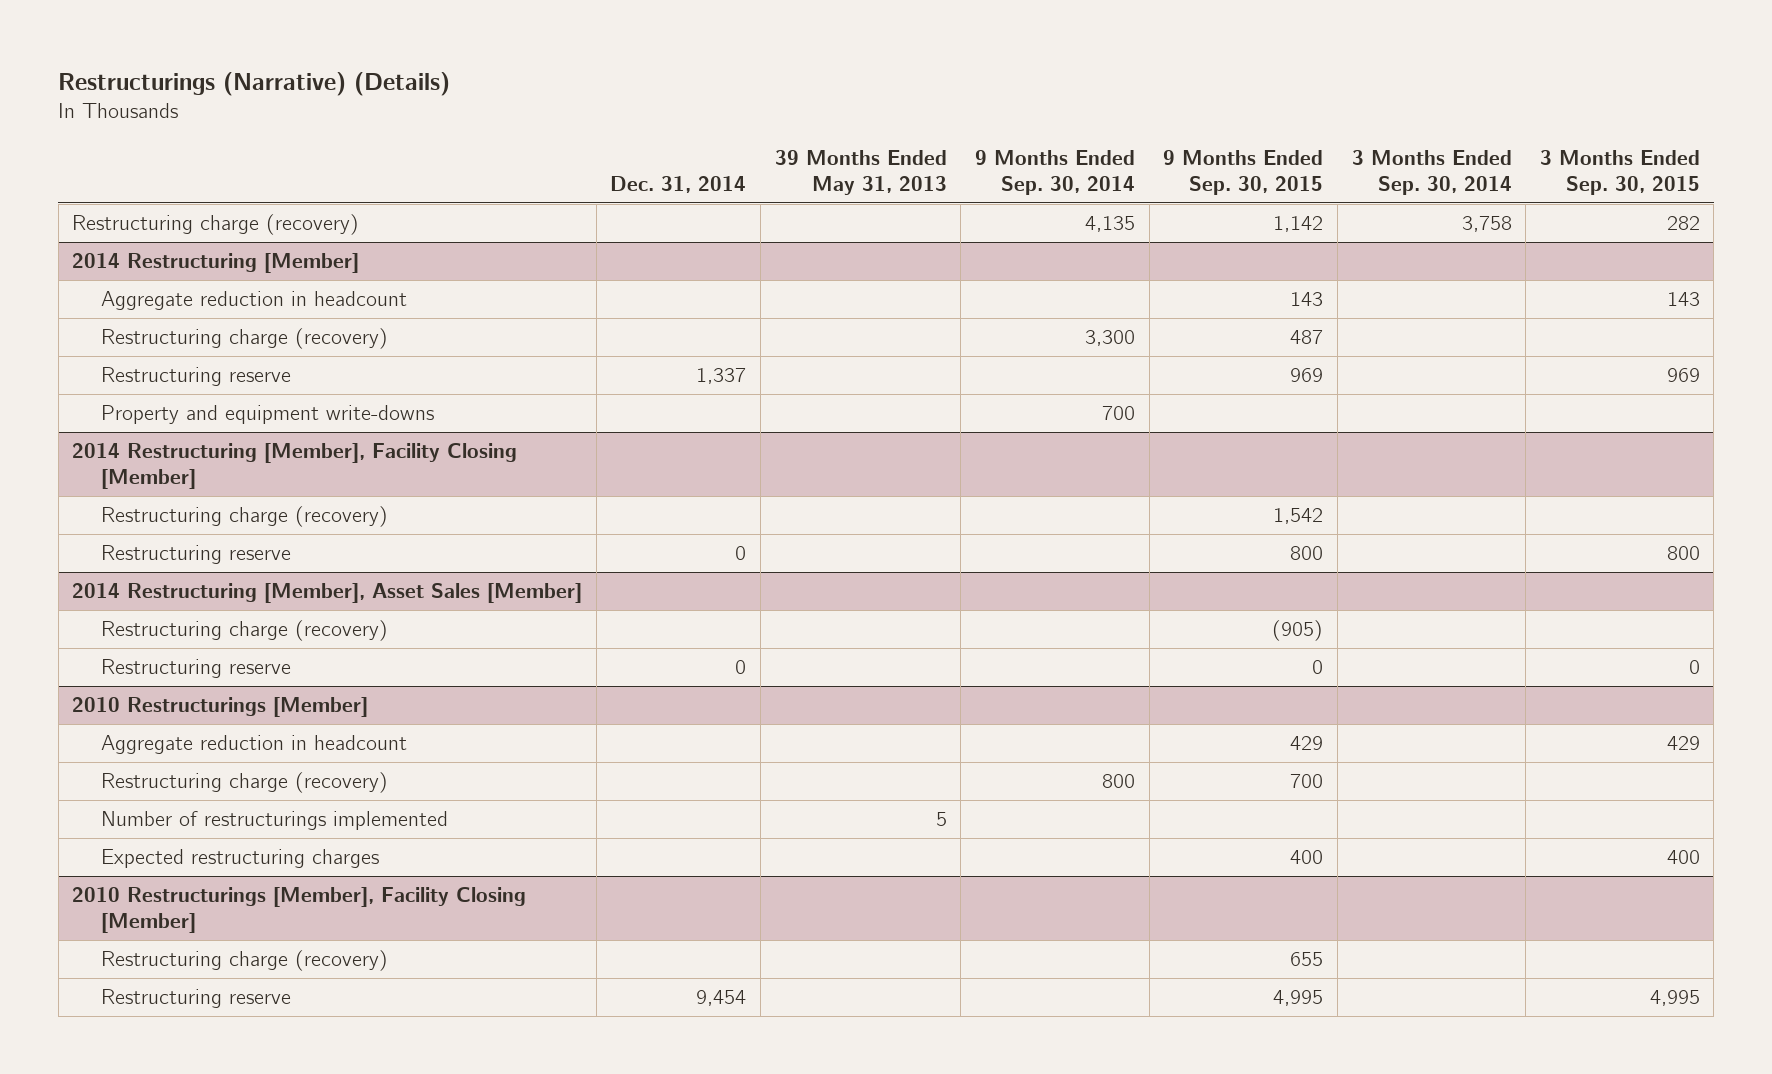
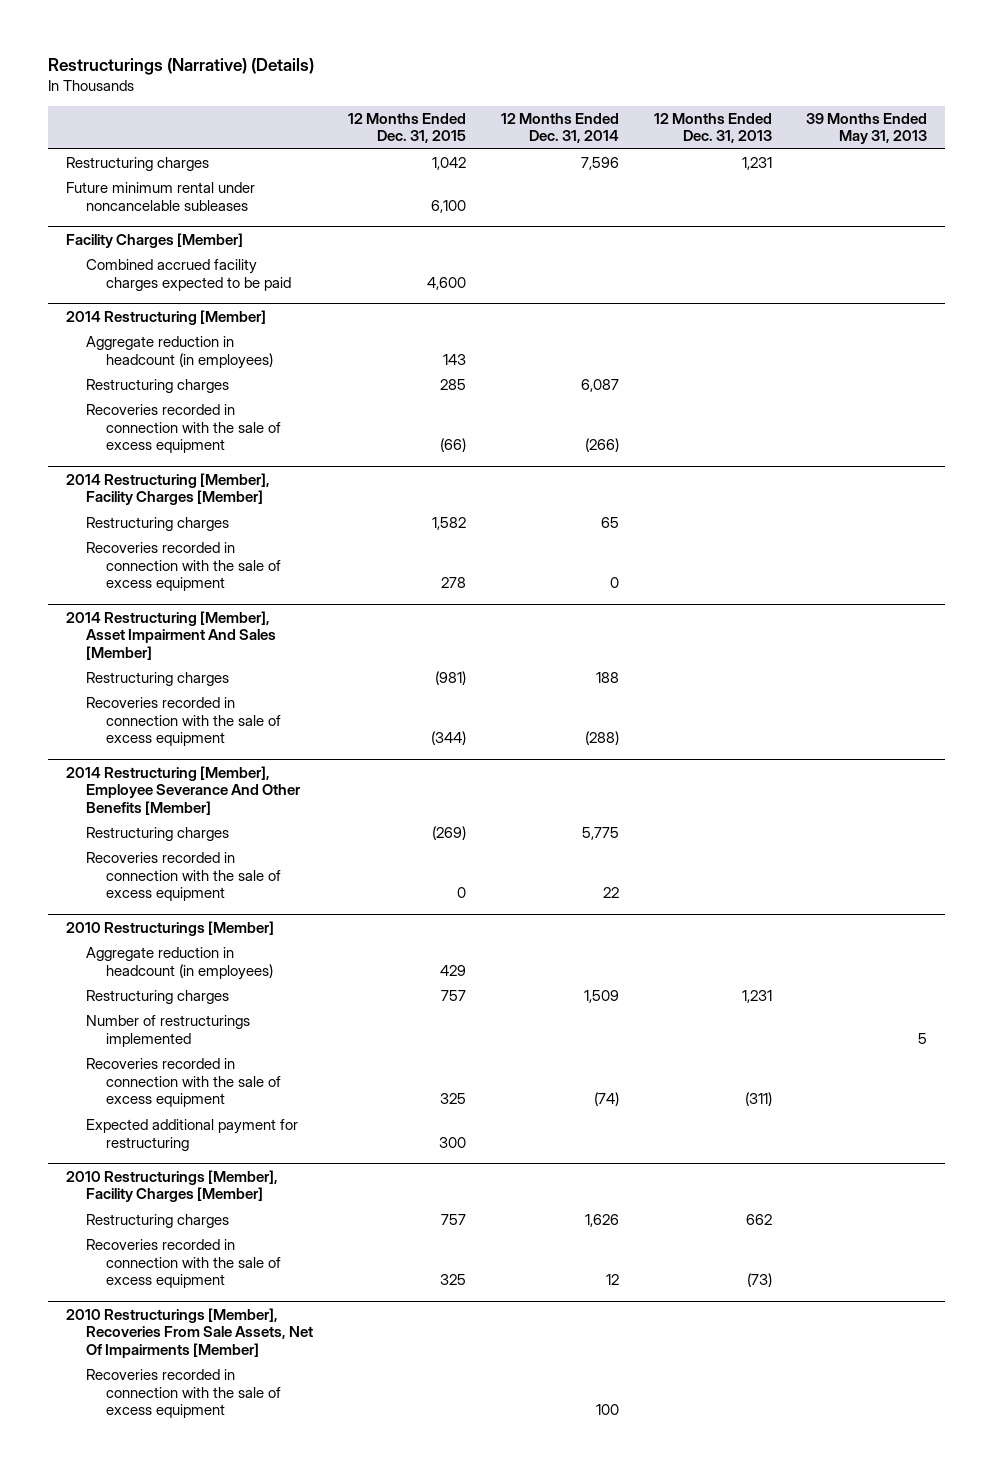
- | Dec. 31, 2014 | 39 Months Ended May 31, 2013 | 9 Months Ended Sep. 30, 2014 | 9 Months Ended Sep. 30, 2015 | 3 Months Ended Sep. 30, 2014 | 3 Months Ended Sep. 30, 2015
+ | 12 Months Ended Dec. 31, 2015 | 12 Months Ended Dec. 31, 2014 | 12 Months Ended Dec. 31, 2013 | 39 Months Ended May 31, 2013
- Restructuring charge (recovery) | | | 4,135 | 1,142 | 3,758 | 282
+ Restructuring charges | 1,042 | 7,596 | 1,231 |
+ Future minimum rental under noncancelable subleases | 6,100 | | |
+ Facility Charges [Member]
+ Combined accrued facility charges expected to be paid | 4,600 | | |
@ 2014 Restructuring [Member]
- Aggregate reduction in headcount | | | | 143 | | 143
- Restructuring charge (recovery) | | | 3,300 | 487 | |
- Restructuring reserve | 1,337 | | | 969 | | 969
- Property and equipment write-downs | | | 700 | | |
- 2014 Restructuring [Member], Facility Closing [Member]
- Restructuring charge (recovery) | | | | 1,542 | |
- Restructuring reserve | 0 | | | 800 | | 800
- 2014 Restructuring [Member], Asset Sales [Member]
- Restructuring charge (recovery) | | | | (905) | |
- Restructuring reserve | 0 | | | 0 | | 0
@ 2014 Restructuring [Member]
+ Aggregate reduction in headcount (in employees) | 143 | | |
+ Restructuring charges | 285 | 6,087 | |
+ Recoveries recorded in connection with the sale of excess equipment | (66) | (266) | |
+ 2014 Restructuring [Member], Facility Charges [Member]
+ Restructuring charges | 1,582 | 65 | |
+ Recoveries recorded in connection with the sale of excess equipment | 278 | 0 | |
+ 2014 Restructuring [Member], Asset Impairment And Sales [Member]
+ Restructuring charges | (981) | 188 | |
+ Recoveries recorded in connection with the sale of excess equipment | (344) | (288) | |
+ 2014 Restructuring [Member], Employee Severance And Other Benefits [Member]
+ Restructuring charges | (269) | 5,775 | |
+ Recoveries recorded in connection with the sale of excess equipment | 0 | 22 | |
@ 2010 Restructurings [Member]
- Aggregate reduction in headcount | | | | 429 | | 429
- Restructuring charge (recovery) | | | 800 | 700 | |
+ Aggregate reduction in headcount (in employees) | 429 | | |
+ Restructuring charges | 757 | 1,509 | 1,231 |
- Expected restructuring charges | | | | 400 | | 400
- 2010 Restructurings [Member], Facility Closing [Member]
- Restructuring charge (recovery) | | | | 655 | |
- Restructuring reserve | 9,454 | | | 4,995 | | 4,995
@ 2010 Restructurings [Member]
+ Recoveries recorded in connection with the sale of excess equipment | 325 | (74) | (311) |
+ Expected additional payment for restructuring | 300 | | |
+ 2010 Restructurings [Member], Facility Charges [Member]
+ Restructuring charges | 757 | 1,626 | 662 |
+ Recoveries recorded in connection with the sale of excess equipment | 325 | 12 | (73) |
+ 2010 Restructurings [Member], Recoveries From Sale Assets, Net Of Impairments [Member]
+ Recoveries recorded in connection with the sale of excess equipment | | 100 | |

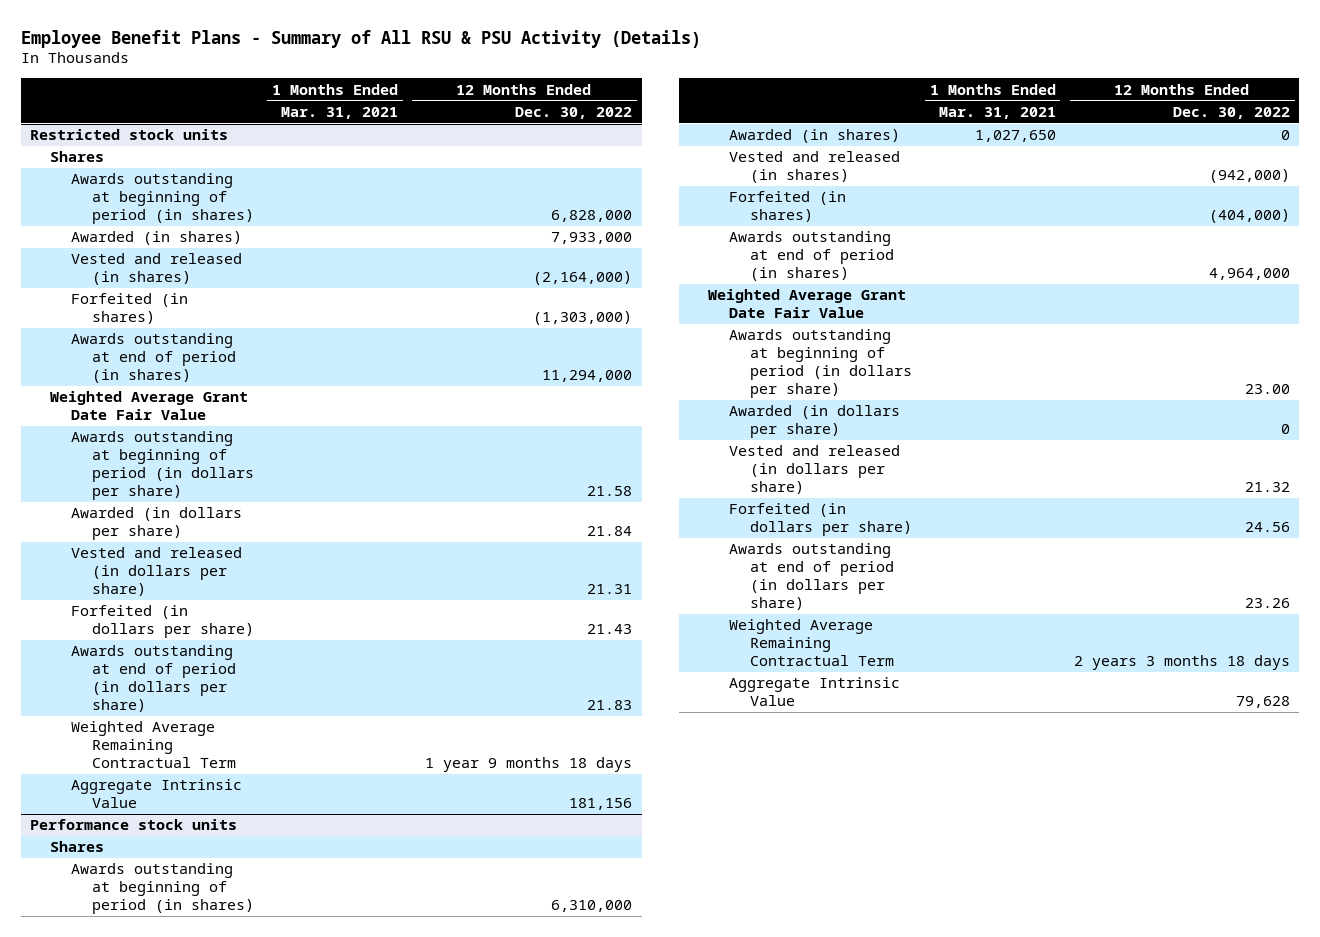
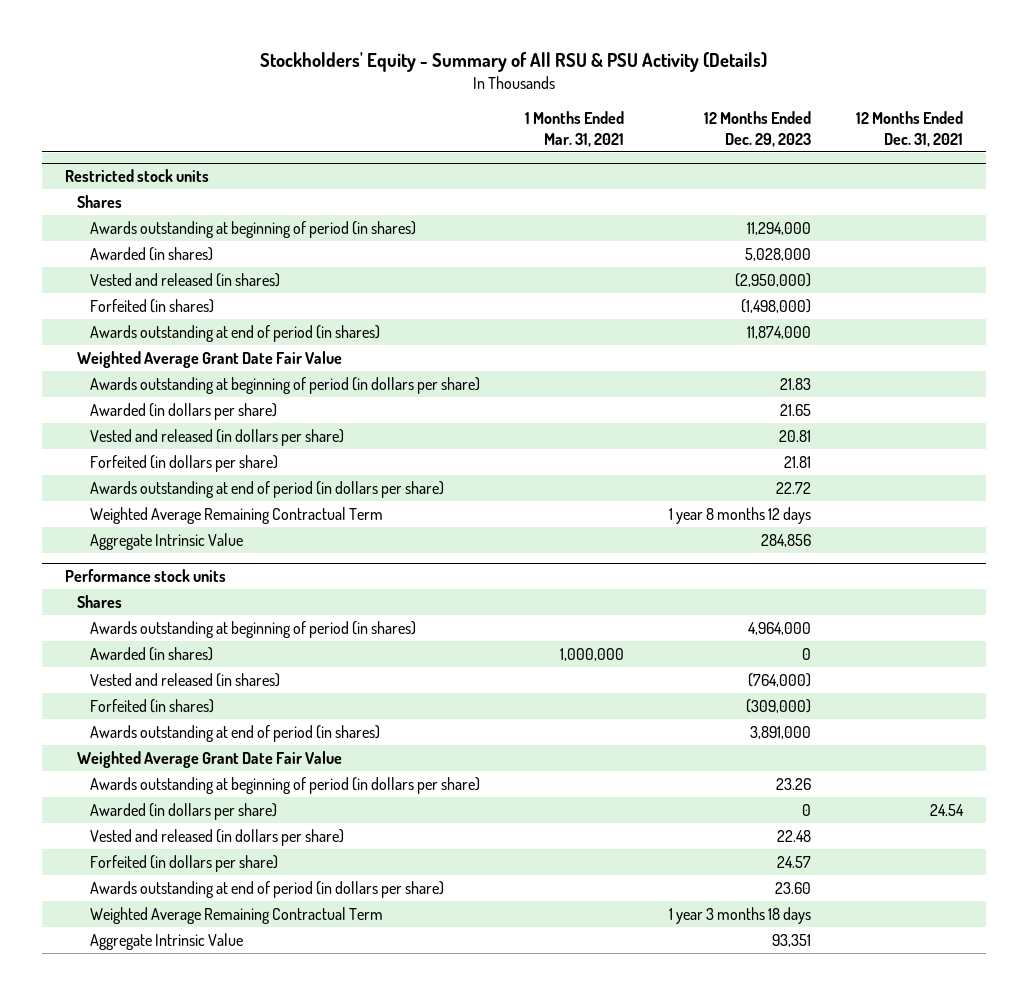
- Employee Benefit Plans - Summary of All RSU & PSU Activity (Details)
+ Stockholders' Equity - Summary of All RSU & PSU Activity (Details)
- | 1 Months Ended Mar. 31, 2021 | 12 Months Ended Dec. 30, 2022
+ | 1 Months Ended Mar. 31, 2021 | 12 Months Ended Dec. 29, 2023 | 12 Months Ended Dec. 31, 2021
@ Performance stock units
- Awarded (in shares) | 1,027,650 | 0
+ Awarded (in shares) | 1,000,000 | 0 |

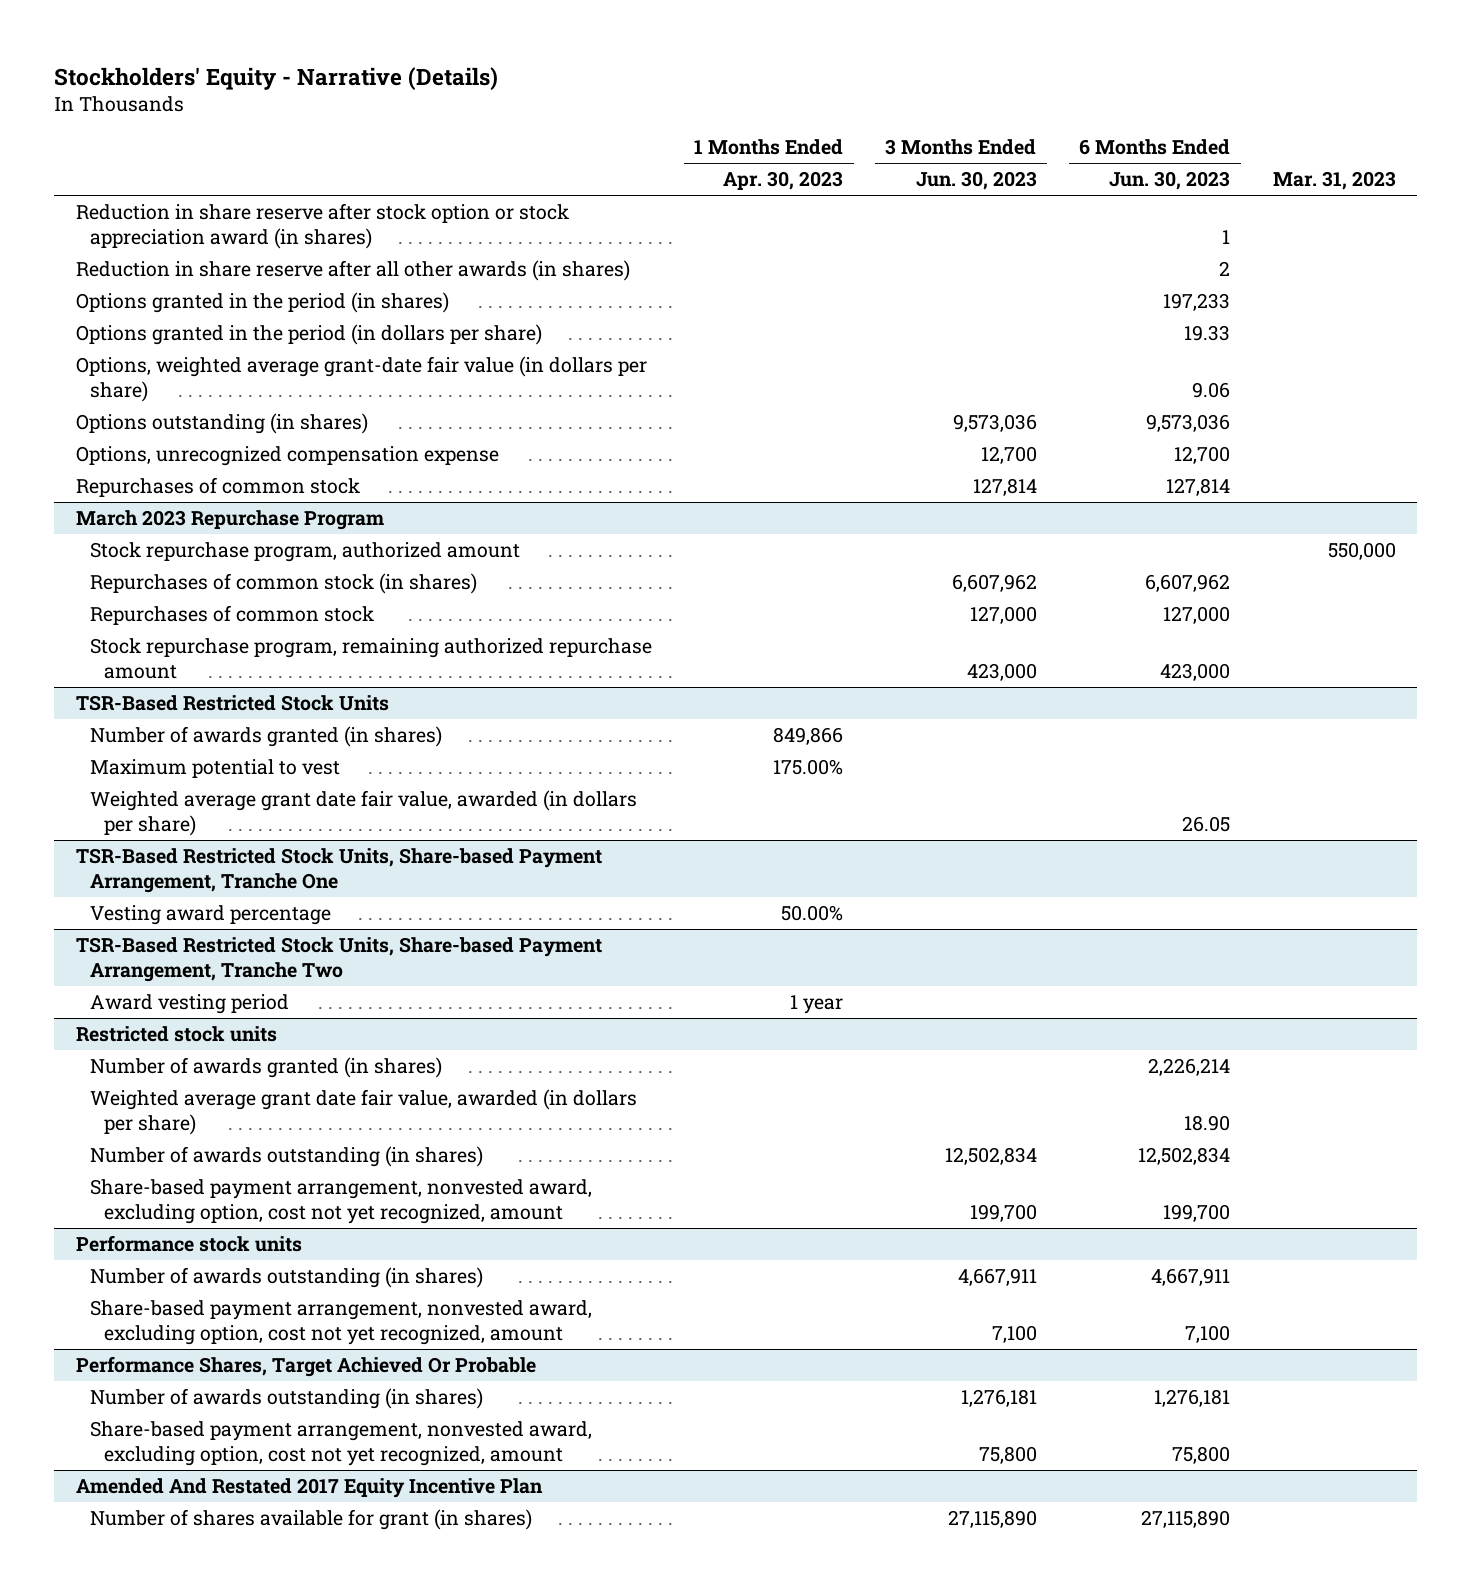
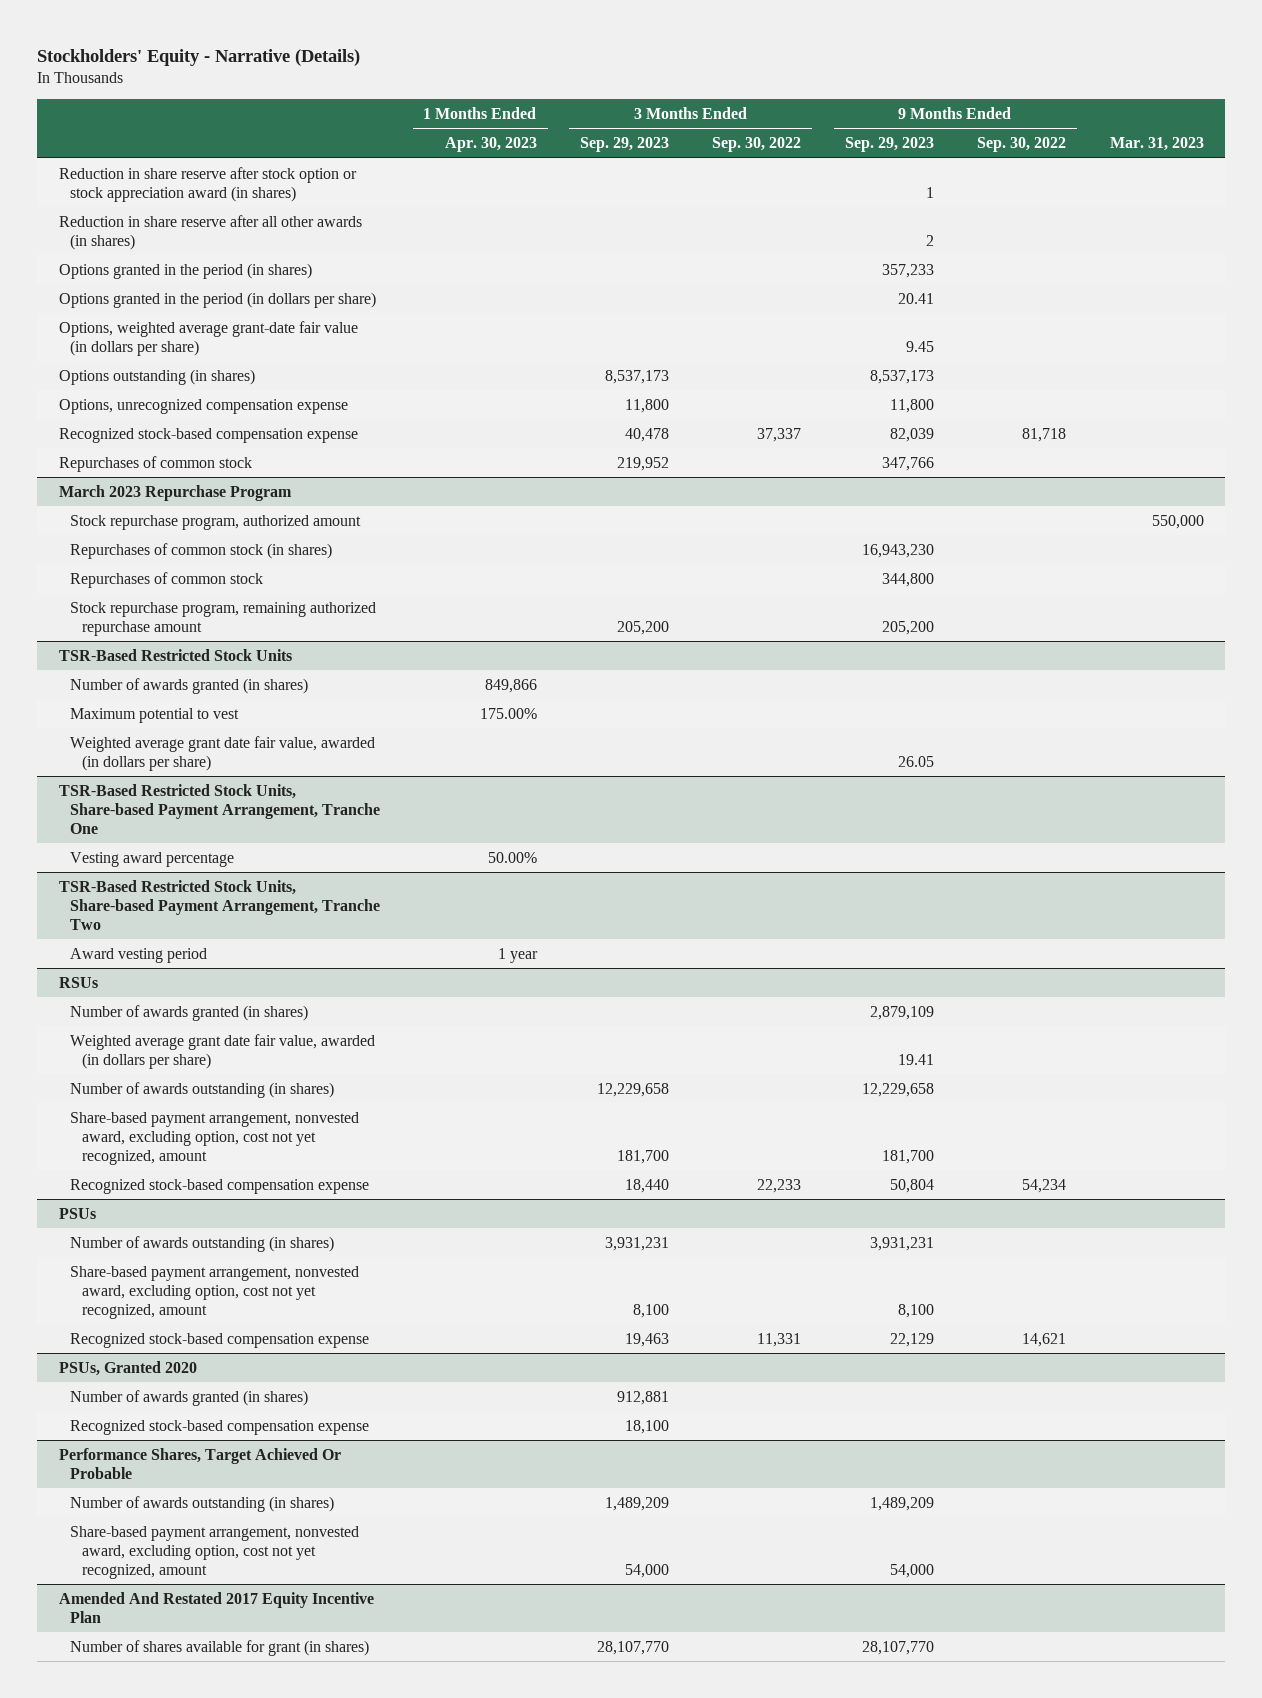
- | 1 Months Ended Apr. 30, 2023 | 3 Months Ended Jun. 30, 2023 | 6 Months Ended Jun. 30, 2023 | Mar. 31, 2023
+ | 1 Months Ended Apr. 30, 2023 | 3 Months Ended Sep. 29, 2023 | 3 Months Ended Sep. 30, 2022 | 9 Months Ended Sep. 29, 2023 | 9 Months Ended Sep. 30, 2022 | Mar. 31, 2023
+ Recognized stock-based compensation expense | | 40,478 | 37,337 | 82,039 | 81,718 |
- Restricted stock units
+ RSUs
- Performance stock units
+ Recognized stock-based compensation expense | | 18,440 | 22,233 | 50,804 | 54,234 |
+ PSUs
+ Recognized stock-based compensation expense | | 19,463 | 11,331 | 22,129 | 14,621 |
+ PSUs, Granted 2020
+ Number of awards granted (in shares) | | 912,881 | | | |
+ Recognized stock-based compensation expense | | 18,100 | | | |

